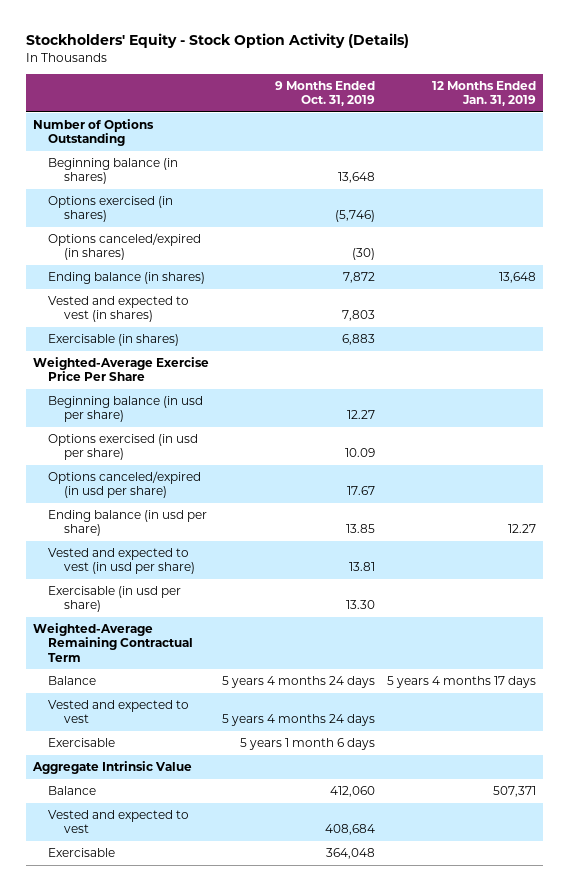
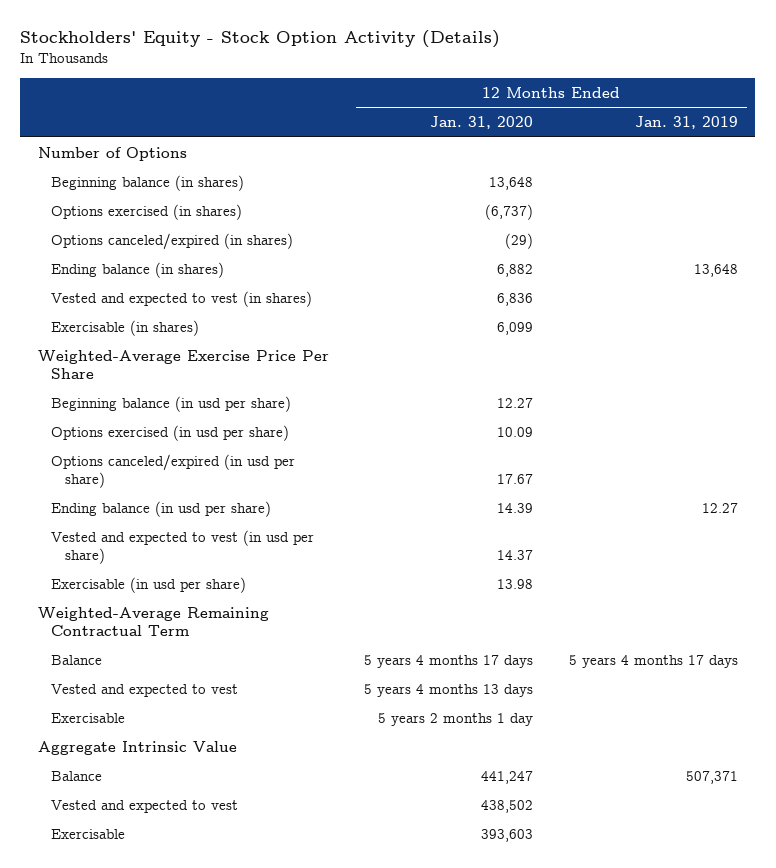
- | 9 Months Ended Oct. 31, 2019 | 12 Months Ended Jan. 31, 2019
+ | 12 Months Ended Jan. 31, 2020 | 12 Months Ended Jan. 31, 2019
- Number of Options Outstanding
+ Number of Options

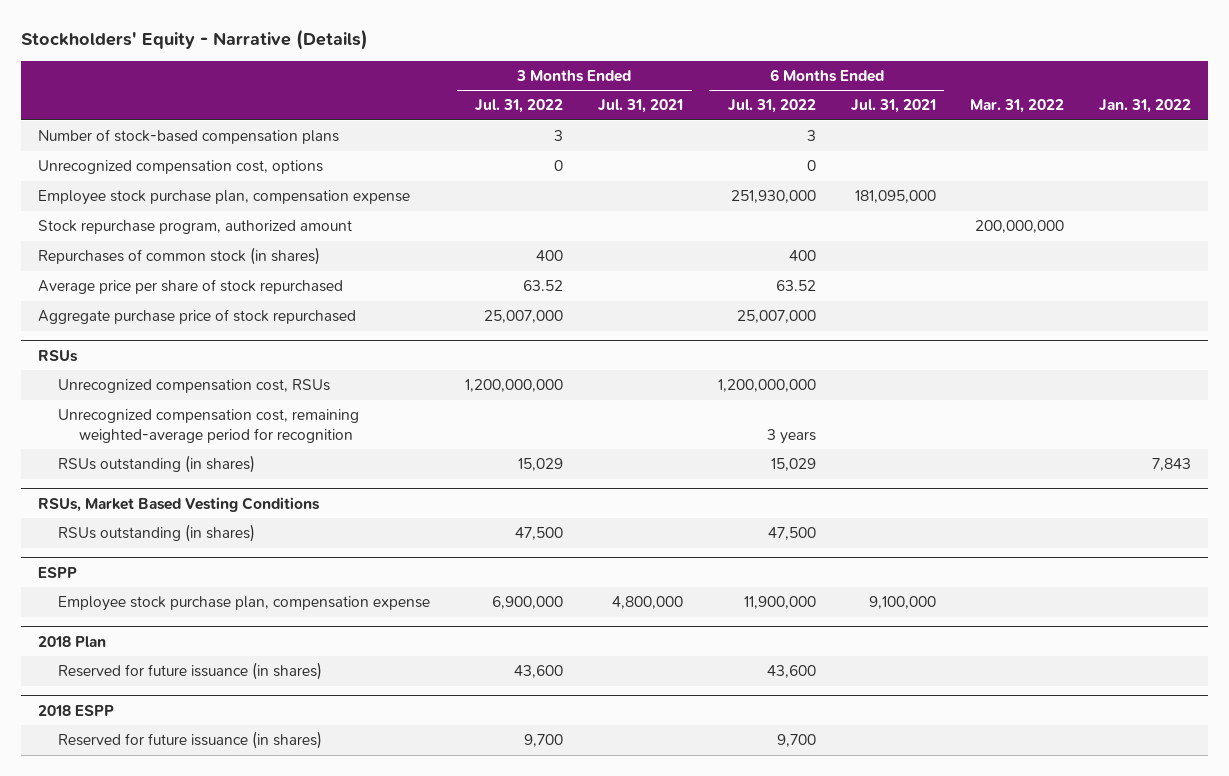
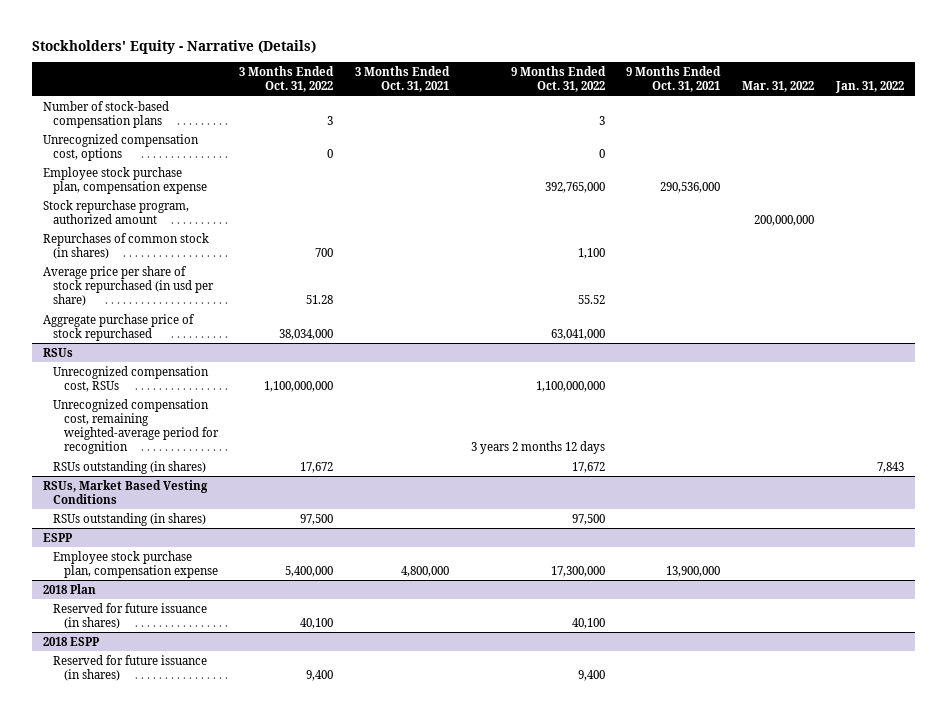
- | 3 Months Ended Jul. 31, 2022 | 3 Months Ended Jul. 31, 2021 | 6 Months Ended Jul. 31, 2022 | 6 Months Ended Jul. 31, 2021 | Mar. 31, 2022 | Jan. 31, 2022
+ | 3 Months Ended Oct. 31, 2022 | 3 Months Ended Oct. 31, 2021 | 9 Months Ended Oct. 31, 2022 | 9 Months Ended Oct. 31, 2021 | Mar. 31, 2022 | Jan. 31, 2022
- Average price per share of stock repurchased | 63.52 | | 63.52 | | |
+ Average price per share of stock repurchased (in usd per share) | 51.28 | | 55.52 | | |

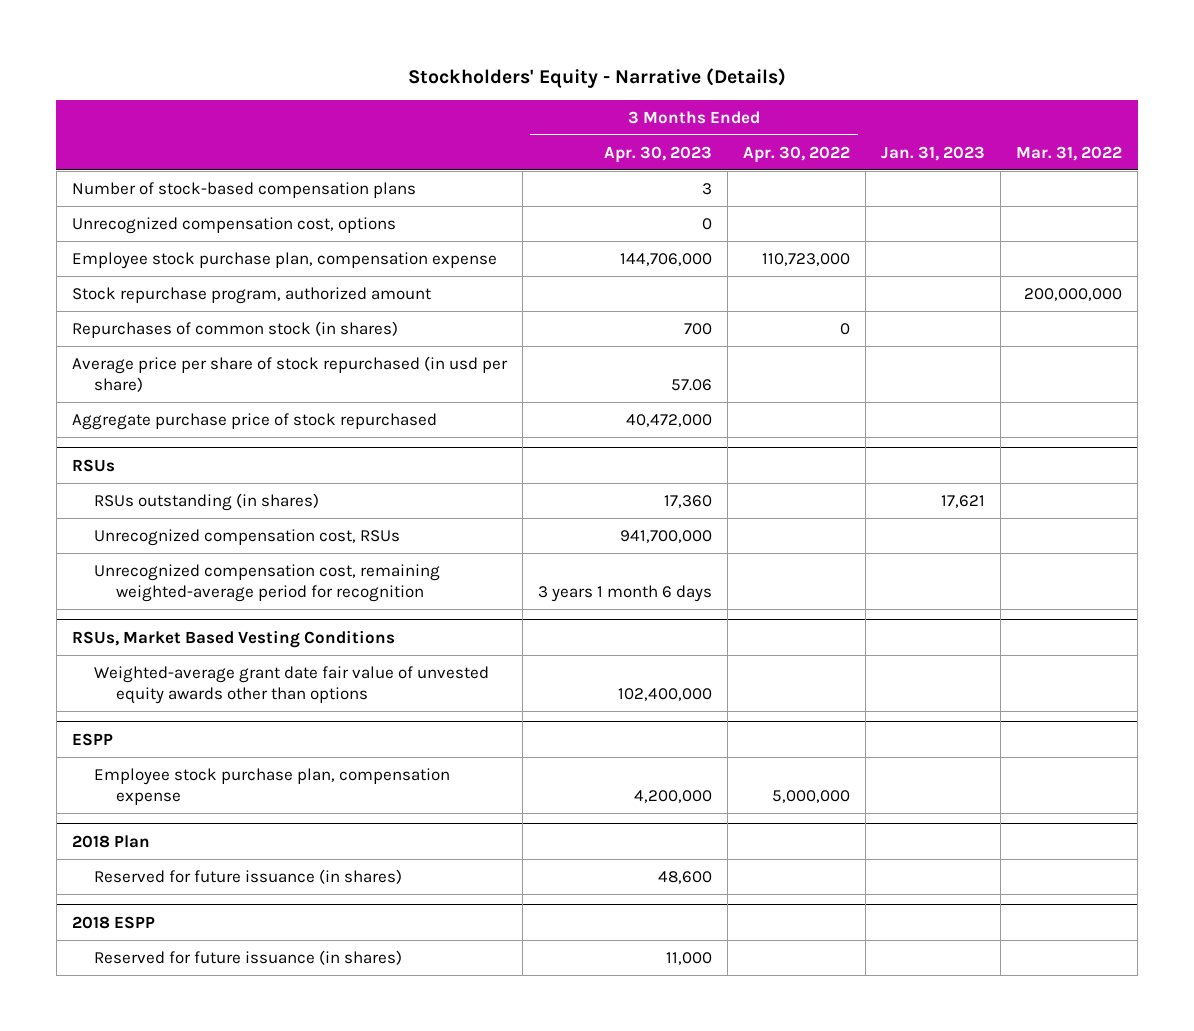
- | 3 Months Ended Oct. 31, 2022 | 3 Months Ended Oct. 31, 2021 | 9 Months Ended Oct. 31, 2022 | 9 Months Ended Oct. 31, 2021 | Mar. 31, 2022 | Jan. 31, 2022
+ | 3 Months Ended Apr. 30, 2023 | 3 Months Ended Apr. 30, 2022 | Jan. 31, 2023 | Mar. 31, 2022
@ RSUs
moved up: RSUs outstanding (in shares) | 17,360 | | 17,621 |
@ RSUs, Market Based Vesting Conditions
- RSUs outstanding (in shares) | 97,500 | | 97,500 | | |
+ Weighted-average grant date fair value of unvested equity awards other than options | 102,400,000 | | |

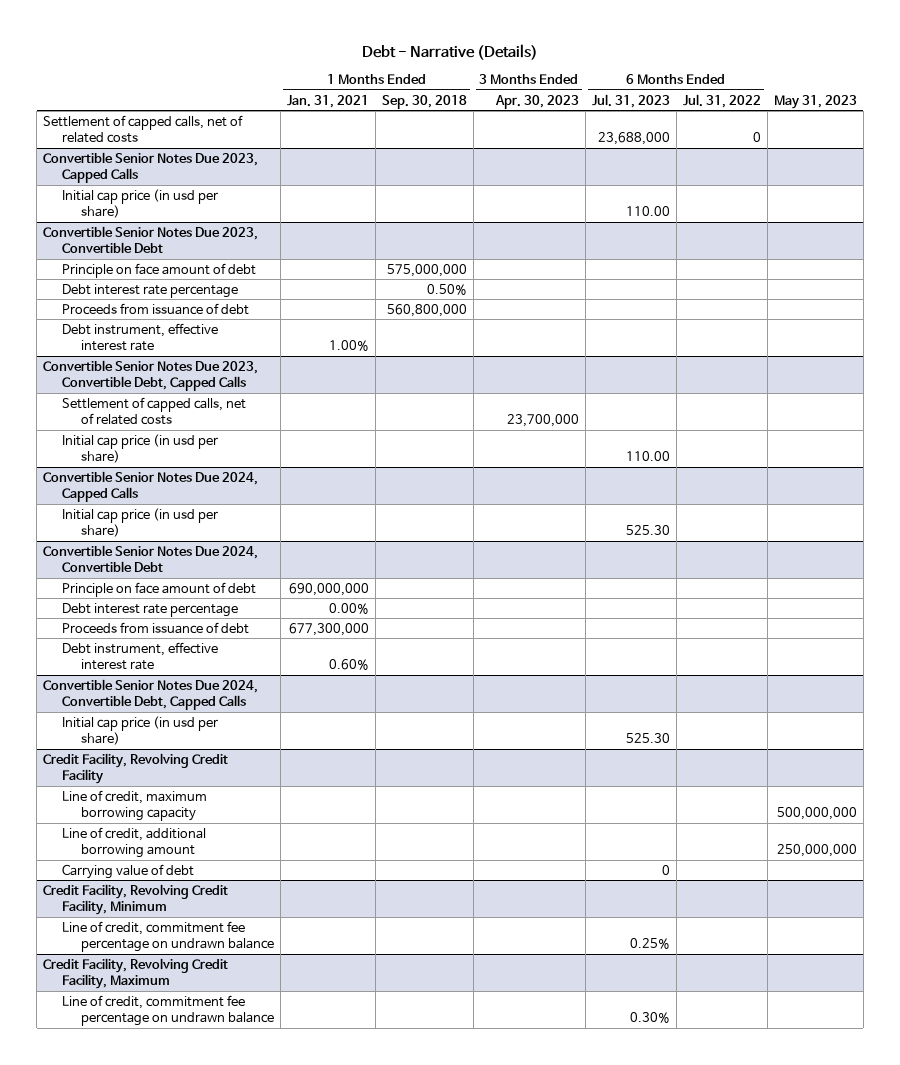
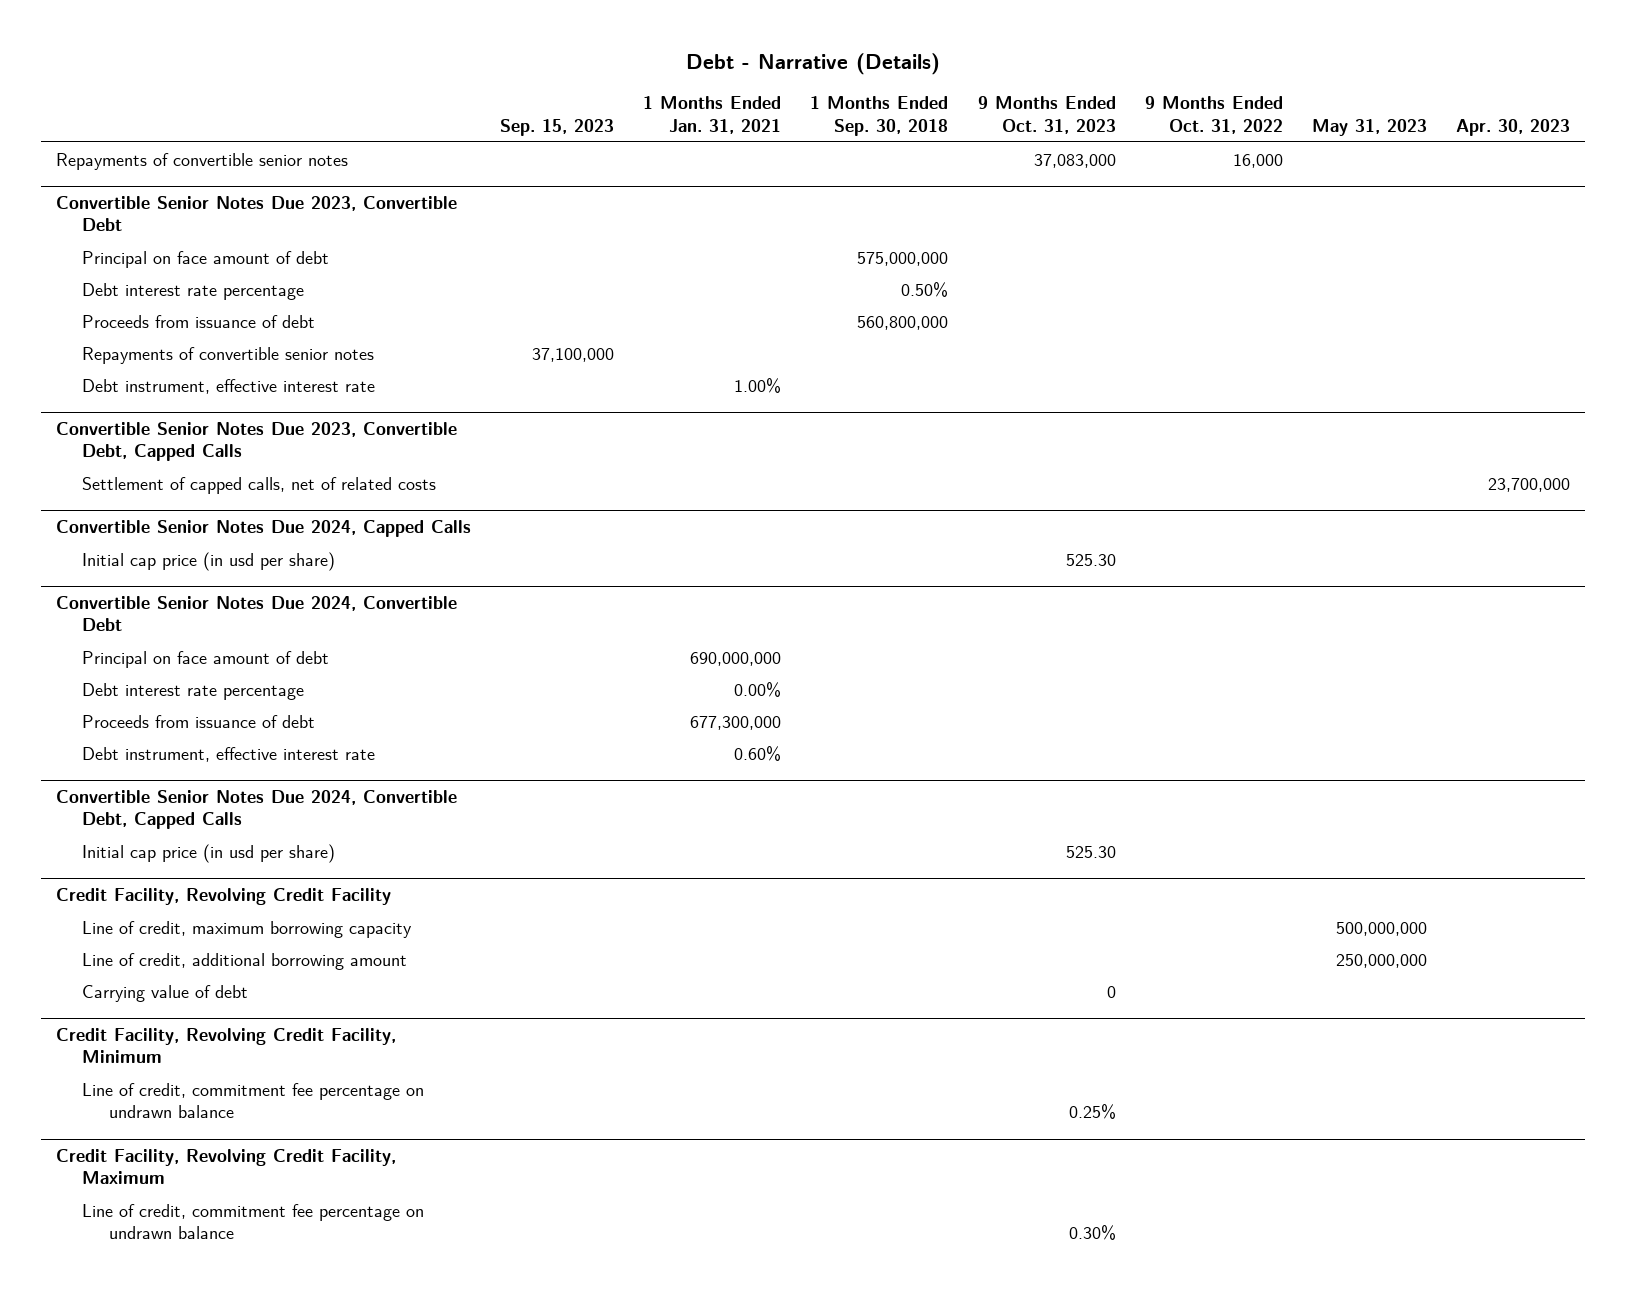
- | 1 Months Ended Jan. 31, 2021 | 1 Months Ended Sep. 30, 2018 | 3 Months Ended Apr. 30, 2023 | 6 Months Ended Jul. 31, 2023 | 6 Months Ended Jul. 31, 2022 | May 31, 2023
+ | Sep. 15, 2023 | 1 Months Ended Jan. 31, 2021 | 1 Months Ended Sep. 30, 2018 | 9 Months Ended Oct. 31, 2023 | 9 Months Ended Oct. 31, 2022 | May 31, 2023 | Apr. 30, 2023
- Settlement of capped calls, net of related costs | | | | 23,688,000 | 0 |
- Convertible Senior Notes Due 2023, Capped Calls
- Initial cap price (in usd per share) | | | | 110.00 | |
+ Repayments of convertible senior notes | | | | 37,083,000 | 16,000 | |
@ Convertible Senior Notes Due 2023, Convertible Debt
- Principle on face amount of debt | | 575,000,000 | | | |
+ Principal on face amount of debt | | | 575,000,000 | | | |
+ Repayments of convertible senior notes | 37,100,000 | | | | | |
@ Convertible Senior Notes Due 2023, Convertible Debt, Capped Calls
- Initial cap price (in usd per share) | | | | 110.00 | |
@ Convertible Senior Notes Due 2024, Convertible Debt
- Principle on face amount of debt | 690,000,000 | | | | |
+ Principal on face amount of debt | | 690,000,000 | | | | |

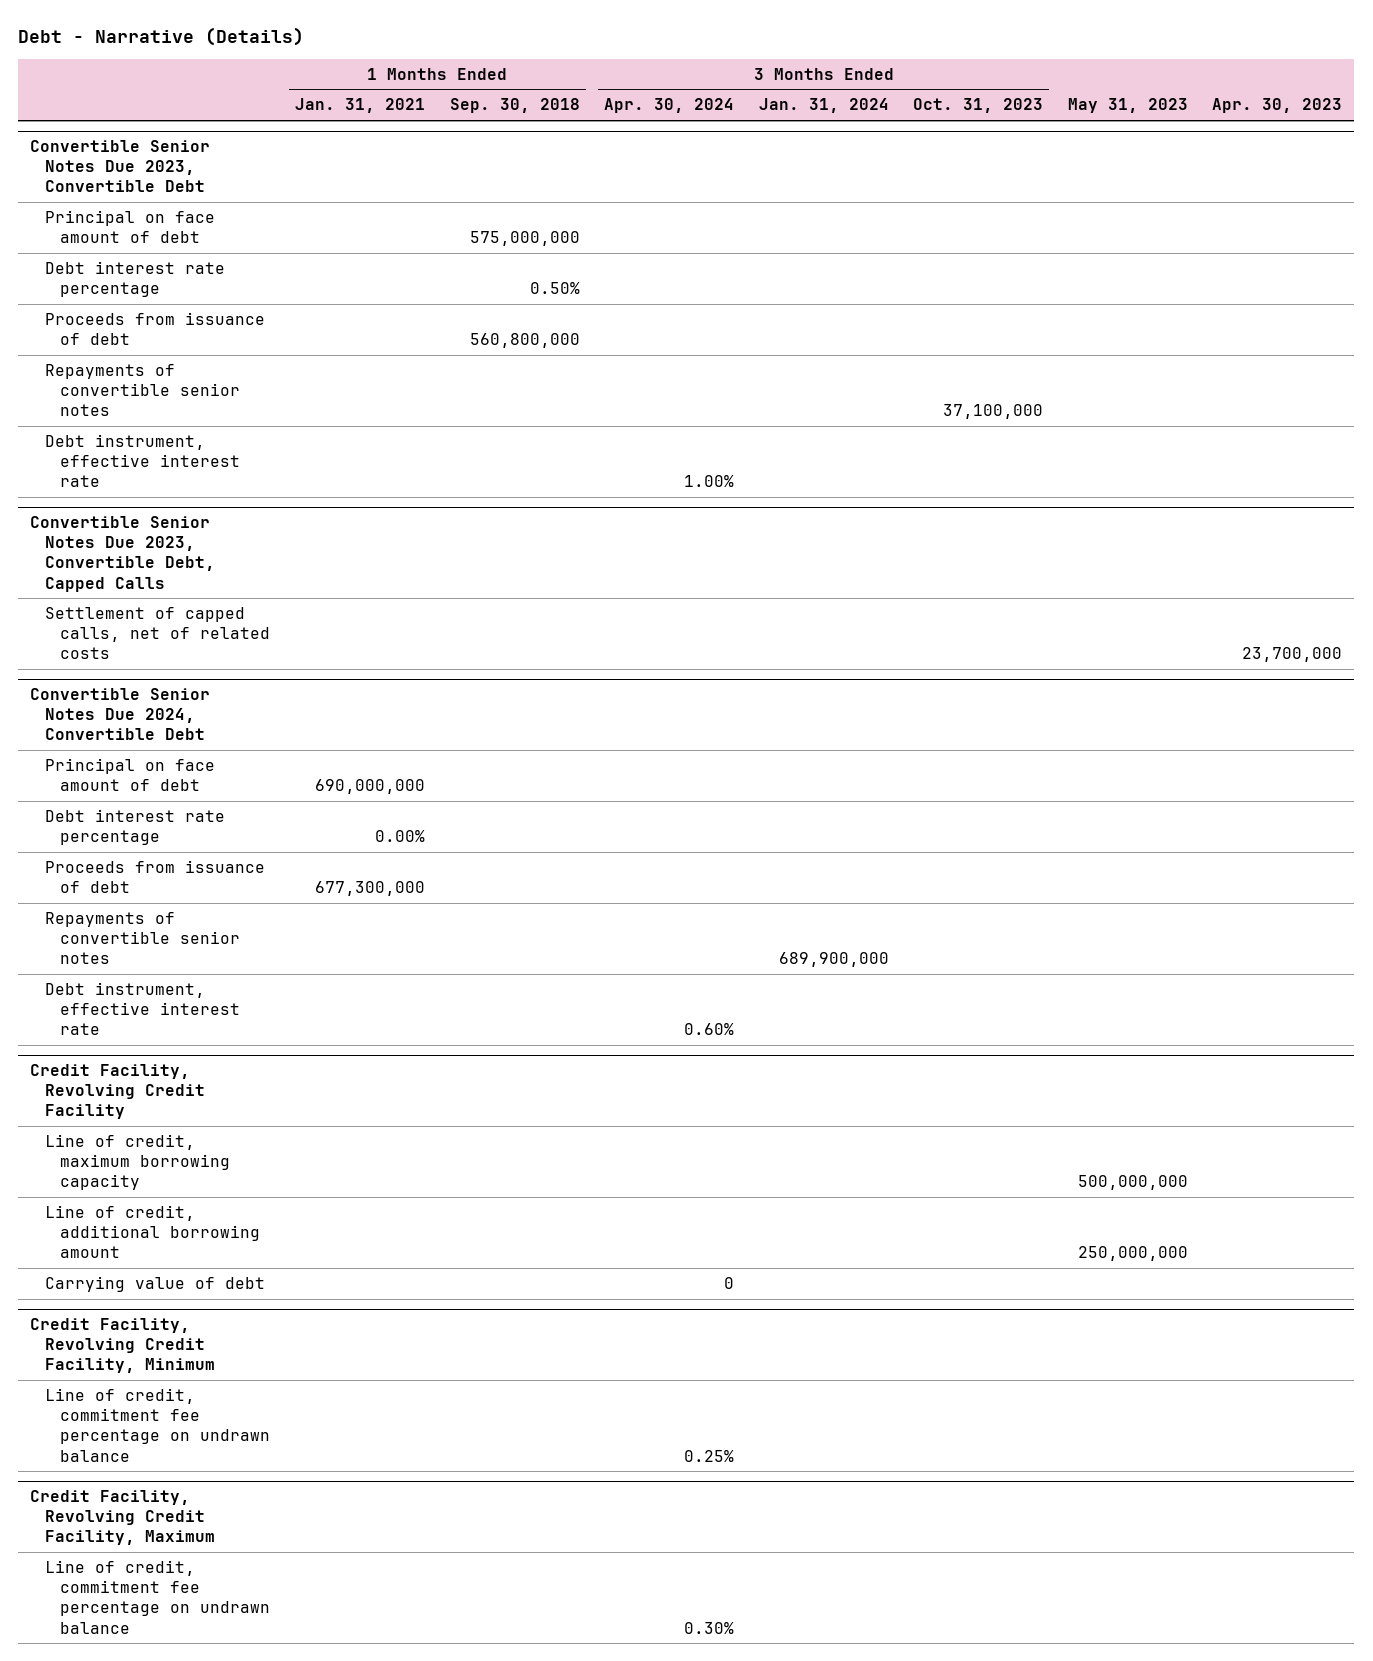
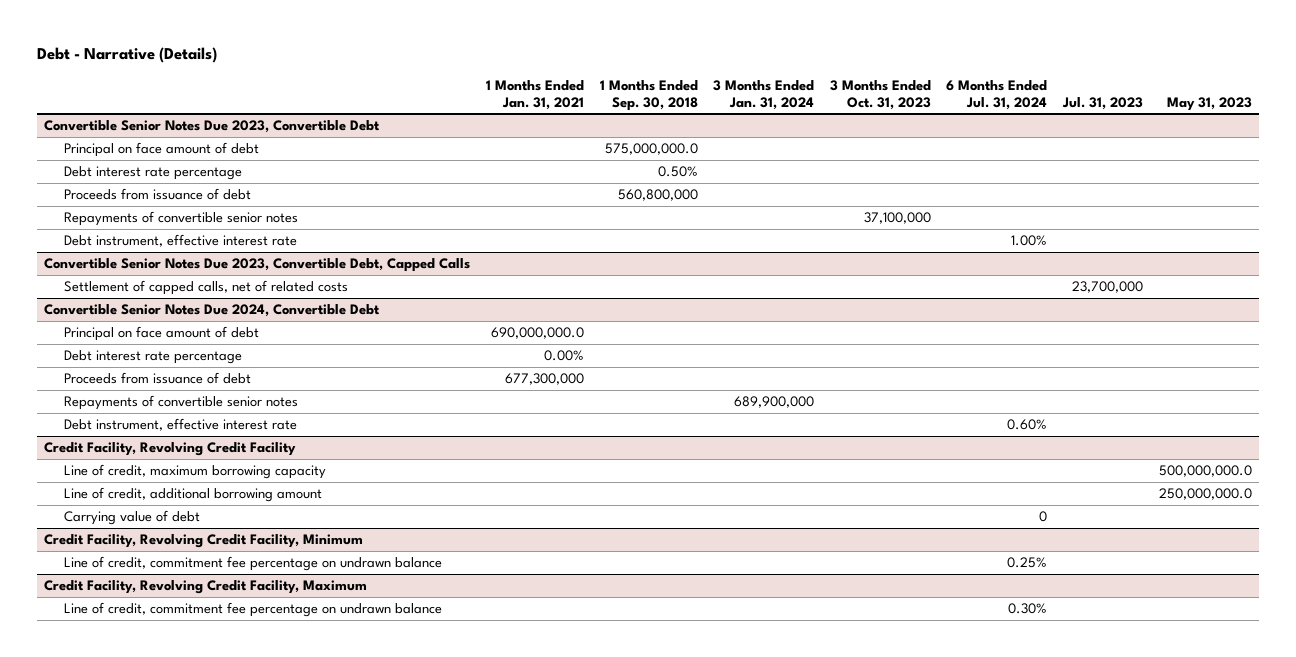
- | 1 Months Ended Jan. 31, 2021 | 1 Months Ended Sep. 30, 2018 | 3 Months Ended Apr. 30, 2024 | 3 Months Ended Jan. 31, 2024 | 3 Months Ended Oct. 31, 2023 | May 31, 2023 | Apr. 30, 2023
+ | 1 Months Ended Jan. 31, 2021 | 1 Months Ended Sep. 30, 2018 | 3 Months Ended Jan. 31, 2024 | 3 Months Ended Oct. 31, 2023 | 6 Months Ended Jul. 31, 2024 | Jul. 31, 2023 | May 31, 2023
@ Convertible Senior Notes Due 2023, Convertible Debt
- Principal on face amount of debt | | 575,000,000 | | | | |
+ Principal on face amount of debt | | 575,000,000.0 | | | | |
@ Convertible Senior Notes Due 2024, Convertible Debt
- Principal on face amount of debt | 690,000,000 | | | | | |
+ Principal on face amount of debt | 690,000,000.0 | | | | | |
@ Credit Facility, Revolving Credit Facility
- Line of credit, maximum borrowing capacity | | | | | | 500,000,000 |
- Line of credit, additional borrowing amount | | | | | | 250,000,000 |
+ Line of credit, maximum borrowing capacity | | | | | | | 500,000,000.0
+ Line of credit, additional borrowing amount | | | | | | | 250,000,000.0

